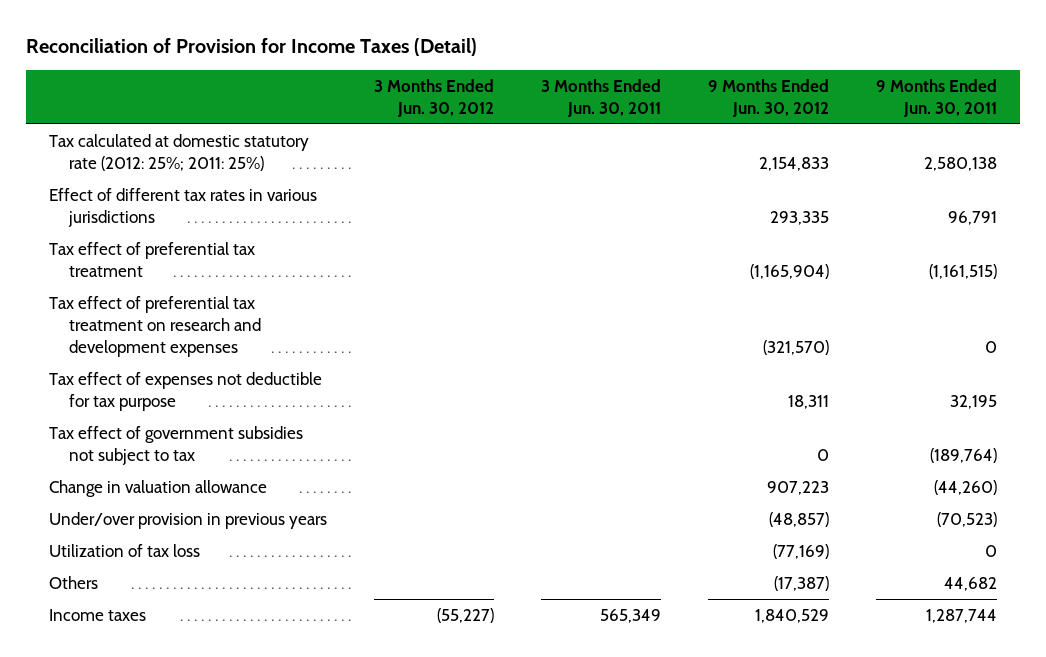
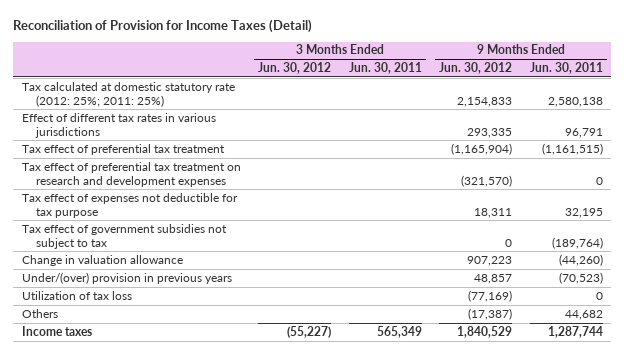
- Under/over provision in previous years | | | (48,857) | (70,523)
+ Under/(over) provision in previous years | | | 48,857 | (70,523)

